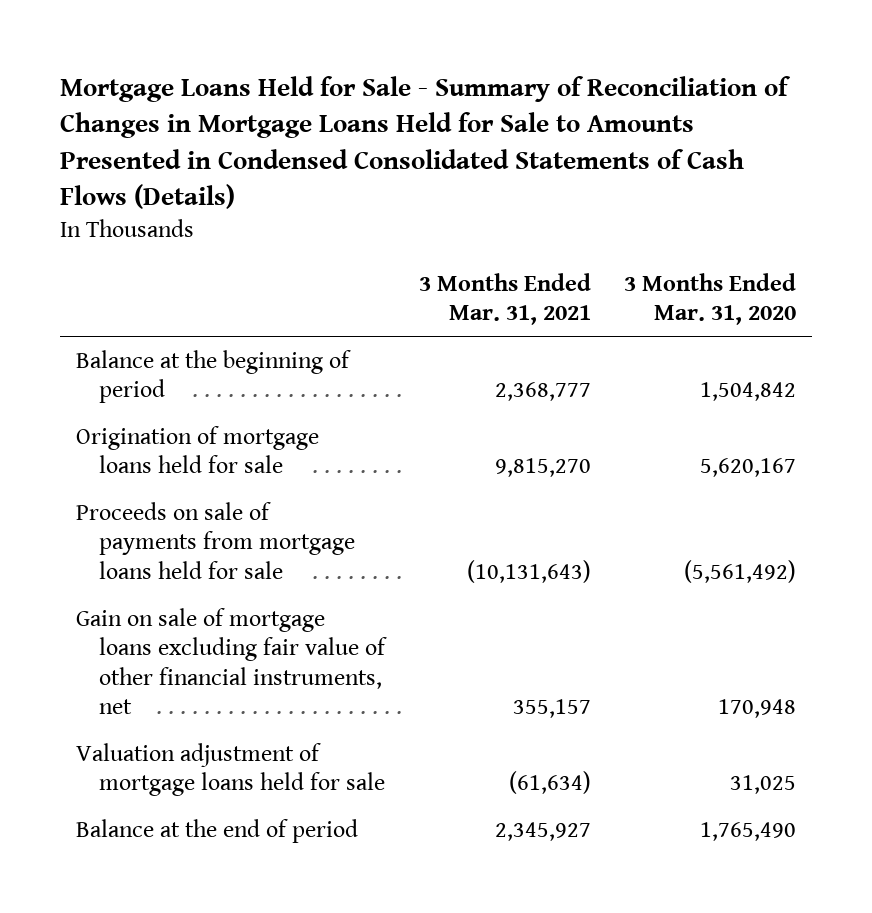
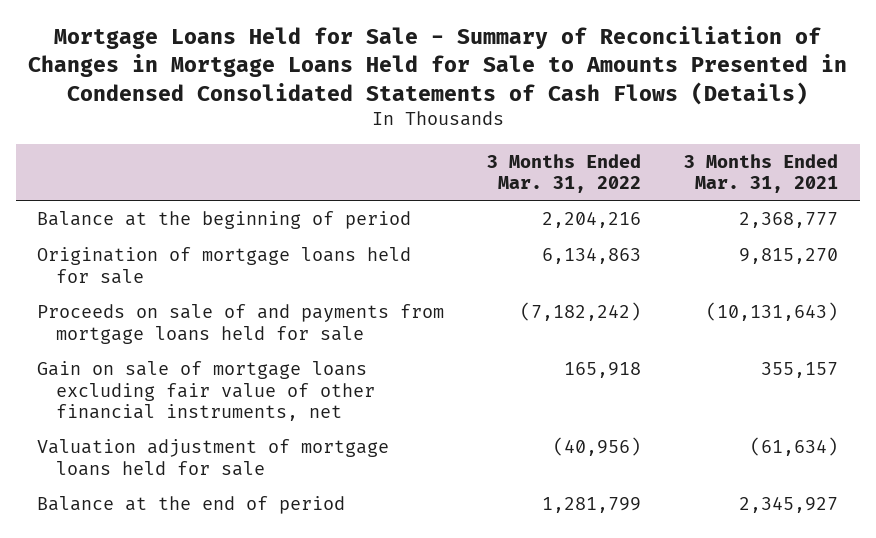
- | 3 Months Ended Mar. 31, 2021 | 3 Months Ended Mar. 31, 2020
+ | 3 Months Ended Mar. 31, 2022 | 3 Months Ended Mar. 31, 2021
- Proceeds on sale of payments from mortgage loans held for sale | (10,131,643) | (5,561,492)
+ Proceeds on sale of and payments from mortgage loans held for sale | (7,182,242) | (10,131,643)

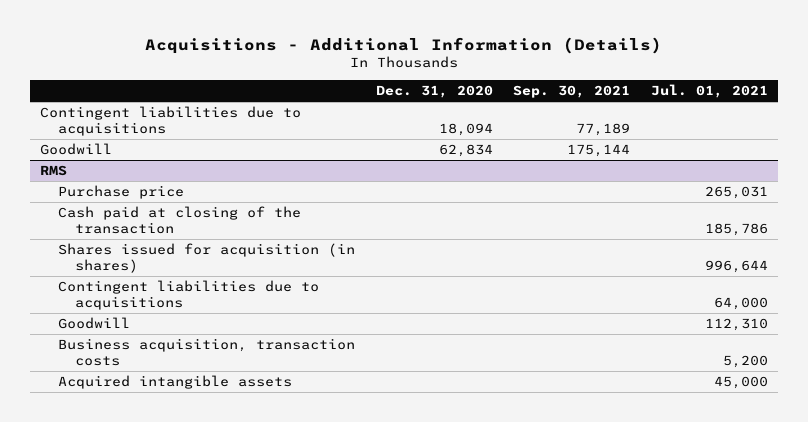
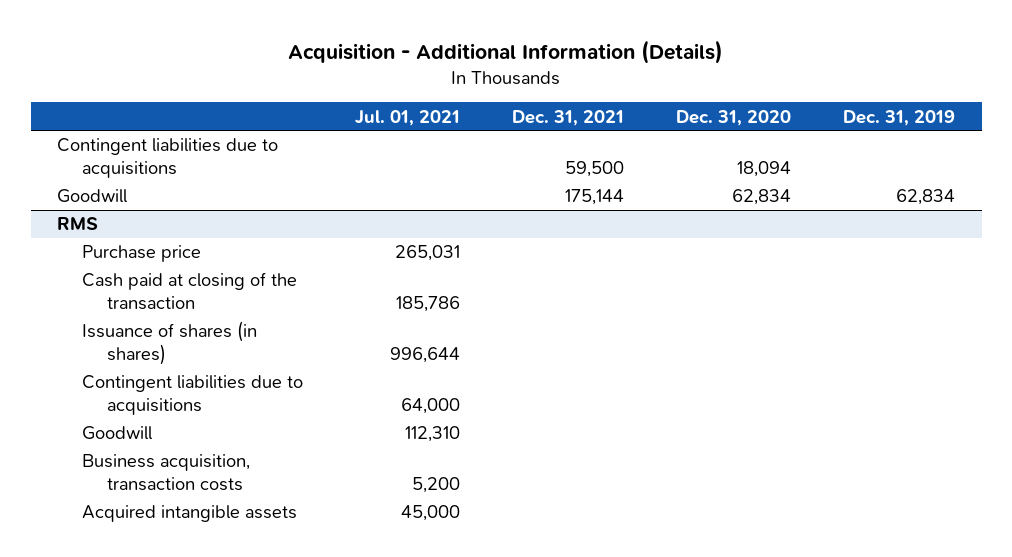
- Acquisitions - Additional Information (Details)
+ Acquisition - Additional Information (Details)
- | Dec. 31, 2020 | Sep. 30, 2021 | Jul. 01, 2021
+ | Jul. 01, 2021 | Dec. 31, 2021 | Dec. 31, 2020 | Dec. 31, 2019
@ RMS
- Shares issued for acquisition (in shares) | | | 996,644
+ Issuance of shares (in shares) | 996,644 | | |

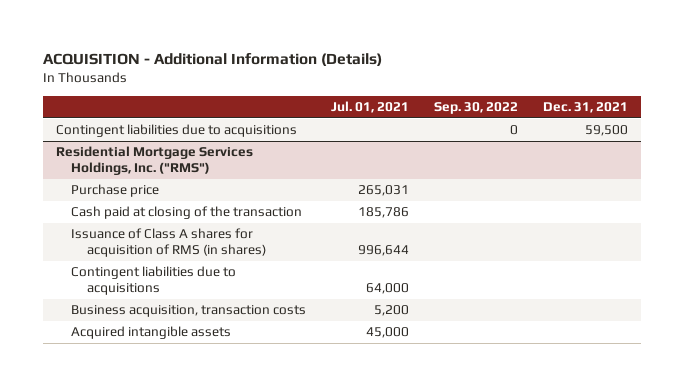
- Acquisition - Additional Information (Details)
+ ACQUISITION - Additional Information (Details)
- | Jul. 01, 2021 | Dec. 31, 2021 | Dec. 31, 2020 | Dec. 31, 2019
+ | Jul. 01, 2021 | Sep. 30, 2022 | Dec. 31, 2021
- Goodwill | | 175,144 | 62,834 | 62,834
- RMS
+ Residential Mortgage Services Holdings, Inc. ("RMS")
- Issuance of shares (in shares) | 996,644 | | |
+ Issuance of Class A shares for acquisition of RMS (in shares) | 996,644 | |
- Goodwill | 112,310 | | |

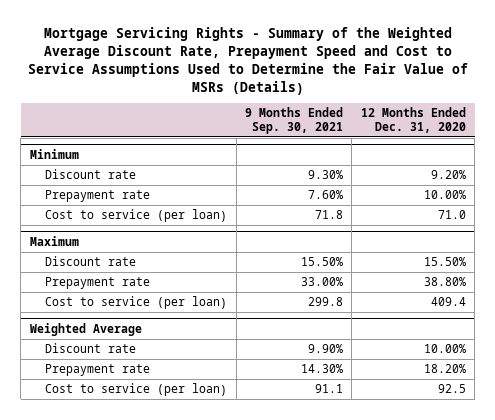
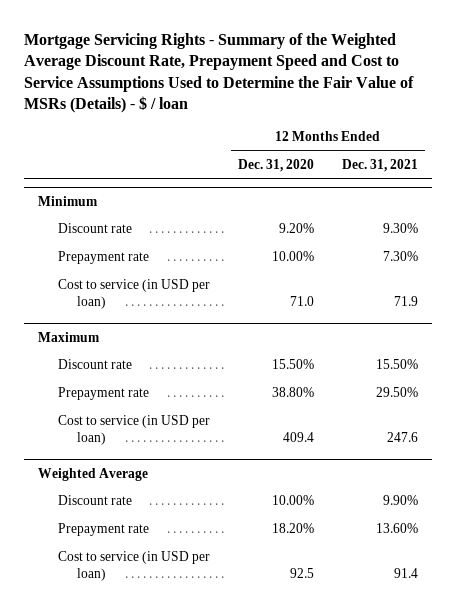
- Mortgage Servicing Rights - Summary of the Weighted Average Discount Rate, Prepayment Speed and Cost to Service Assumptions Used to Determine the Fair Value of MSRs (Details)
+ Mortgage Servicing Rights - Summary of the Weighted Average Discount Rate, Prepayment Speed and Cost to Service Assumptions Used to Determine the Fair Value of MSRs (Details) - $ / loan
- | 9 Months Ended Sep. 30, 2021 | 12 Months Ended Dec. 31, 2020
+ | 12 Months Ended Dec. 31, 2020 | 12 Months Ended Dec. 31, 2021
@ Minimum
- Cost to service (per loan) | 71.8 | 71.0
+ Cost to service (in USD per loan) | 71.0 | 71.9
@ Maximum
- Cost to service (per loan) | 299.8 | 409.4
+ Cost to service (in USD per loan) | 409.4 | 247.6
@ Weighted Average
- Cost to service (per loan) | 91.1 | 92.5
+ Cost to service (in USD per loan) | 92.5 | 91.4

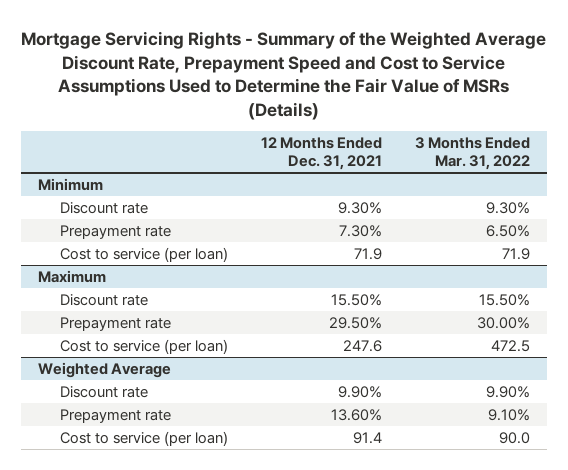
- Mortgage Servicing Rights - Summary of the Weighted Average Discount Rate, Prepayment Speed and Cost to Service Assumptions Used to Determine the Fair Value of MSRs (Details) - $ / loan
+ Mortgage Servicing Rights - Summary of the Weighted Average Discount Rate, Prepayment Speed and Cost to Service Assumptions Used to Determine the Fair Value of MSRs (Details)
- | 12 Months Ended Dec. 31, 2020 | 12 Months Ended Dec. 31, 2021
+ | 12 Months Ended Dec. 31, 2021 | 3 Months Ended Mar. 31, 2022
@ Minimum
- Cost to service (in USD per loan) | 71.0 | 71.9
+ Cost to service (per loan) | 71.9 | 71.9
@ Maximum
- Cost to service (in USD per loan) | 409.4 | 247.6
+ Cost to service (per loan) | 247.6 | 472.5
@ Weighted Average
- Cost to service (in USD per loan) | 92.5 | 91.4
+ Cost to service (per loan) | 91.4 | 90.0

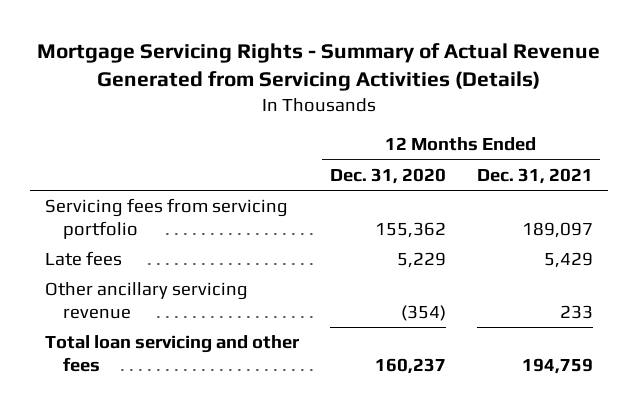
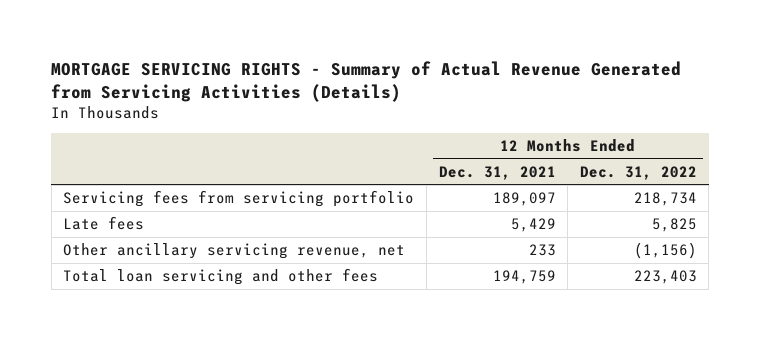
- Mortgage Servicing Rights - Summary of Actual Revenue Generated from Servicing Activities (Details)
+ MORTGAGE SERVICING RIGHTS - Summary of Actual Revenue Generated from Servicing Activities (Details)
- | 12 Months Ended Dec. 31, 2020 | 12 Months Ended Dec. 31, 2021
+ | 12 Months Ended Dec. 31, 2021 | 12 Months Ended Dec. 31, 2022
- Other ancillary servicing revenue | (354) | 233
+ Other ancillary servicing revenue, net | 233 | (1,156)

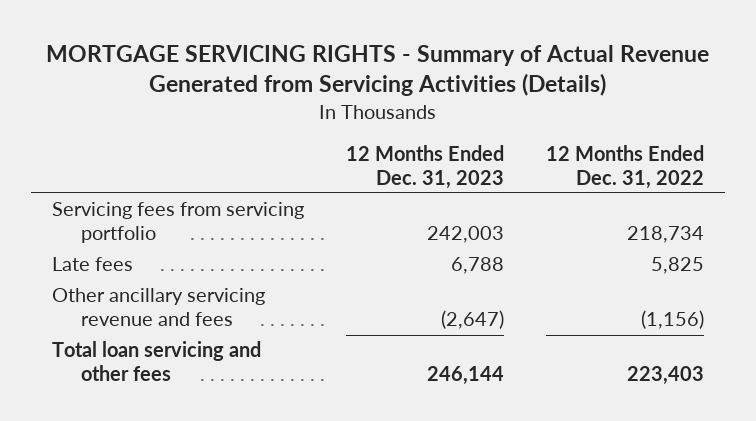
- | 12 Months Ended Dec. 31, 2021 | 12 Months Ended Dec. 31, 2022
+ | 12 Months Ended Dec. 31, 2023 | 12 Months Ended Dec. 31, 2022
- Other ancillary servicing revenue, net | 233 | (1,156)
+ Other ancillary servicing revenue and fees | (2,647) | (1,156)

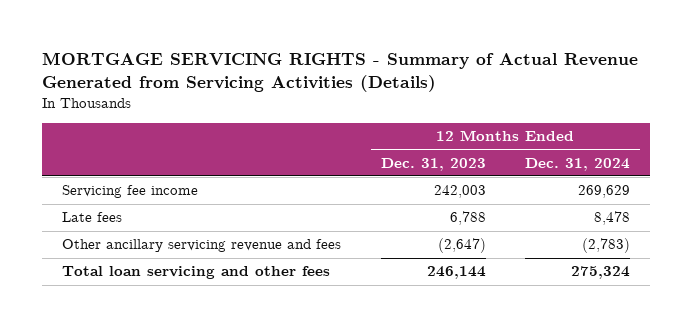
- | 12 Months Ended Dec. 31, 2023 | 12 Months Ended Dec. 31, 2022
+ | 12 Months Ended Dec. 31, 2023 | 12 Months Ended Dec. 31, 2024
- Servicing fees from servicing portfolio | 242,003 | 218,734
+ Servicing fee income | 242,003 | 269,629

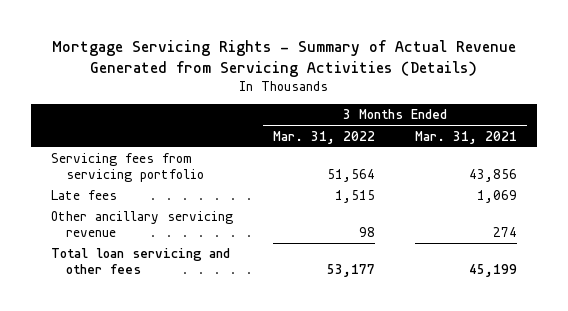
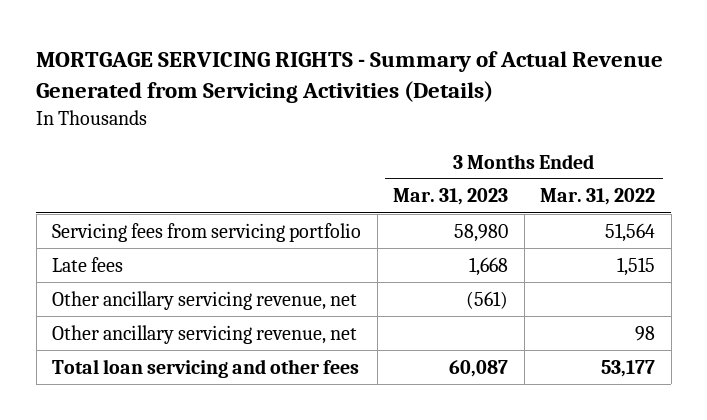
- Mortgage Servicing Rights - Summary of Actual Revenue Generated from Servicing Activities (Details)
+ MORTGAGE SERVICING RIGHTS - Summary of Actual Revenue Generated from Servicing Activities (Details)
- | 3 Months Ended Mar. 31, 2022 | 3 Months Ended Mar. 31, 2021
+ | 3 Months Ended Mar. 31, 2023 | 3 Months Ended Mar. 31, 2022
- Other ancillary servicing revenue | 98 | 274
+ Other ancillary servicing revenue, net | (561) |
+ Other ancillary servicing revenue, net | | 98

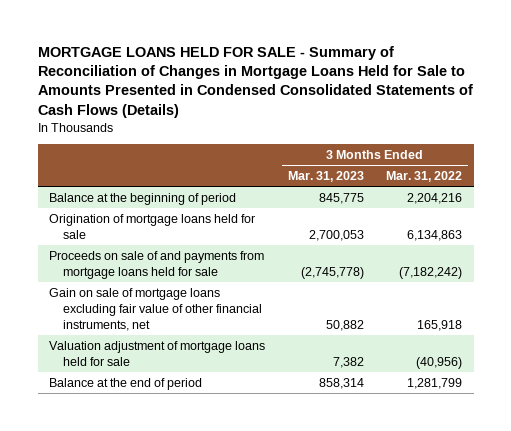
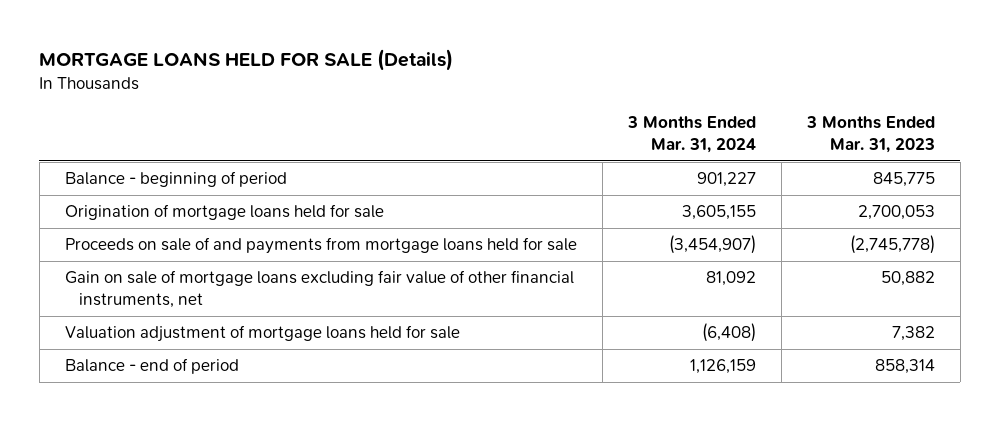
- MORTGAGE LOANS HELD FOR SALE - Summary of Reconciliation of Changes in Mortgage Loans Held for Sale to Amounts Presented in Condensed Consolidated Statements of Cash Flows (Details)
+ MORTGAGE LOANS HELD FOR SALE (Details)
- | 3 Months Ended Mar. 31, 2023 | 3 Months Ended Mar. 31, 2022
+ | 3 Months Ended Mar. 31, 2024 | 3 Months Ended Mar. 31, 2023
- Balance at the beginning of period | 845,775 | 2,204,216
+ Balance - beginning of period | 901,227 | 845,775
- Balance at the end of period | 858,314 | 1,281,799
+ Balance - end of period | 1,126,159 | 858,314

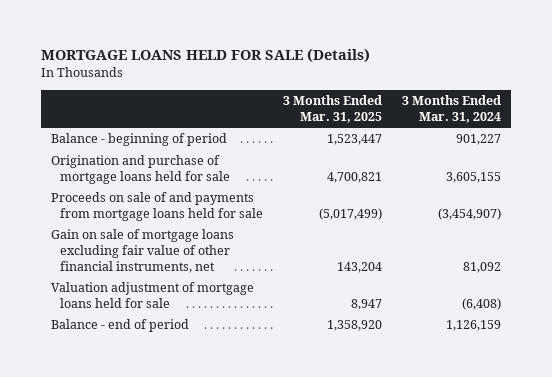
- | 3 Months Ended Mar. 31, 2024 | 3 Months Ended Mar. 31, 2023
+ | 3 Months Ended Mar. 31, 2025 | 3 Months Ended Mar. 31, 2024
- Origination of mortgage loans held for sale | 3,605,155 | 2,700,053
+ Origination and purchase of mortgage loans held for sale | 4,700,821 | 3,605,155

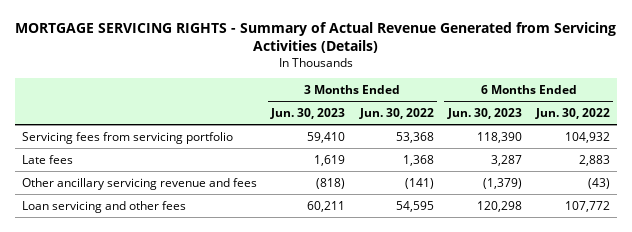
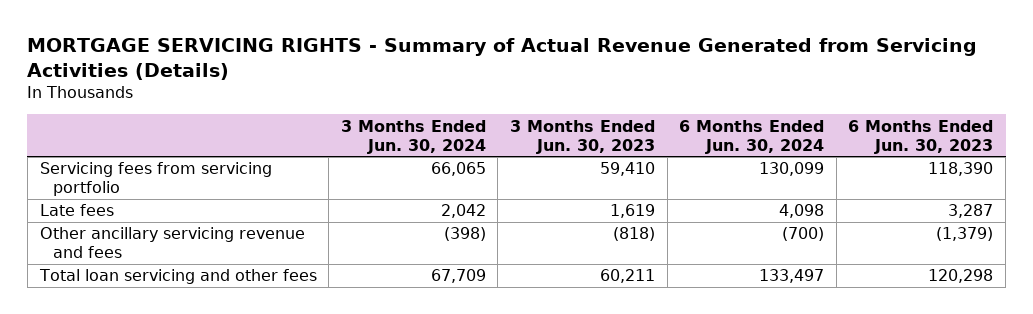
- | 3 Months Ended Jun. 30, 2023 | 3 Months Ended Jun. 30, 2022 | 6 Months Ended Jun. 30, 2023 | 6 Months Ended Jun. 30, 2022
+ | 3 Months Ended Jun. 30, 2024 | 3 Months Ended Jun. 30, 2023 | 6 Months Ended Jun. 30, 2024 | 6 Months Ended Jun. 30, 2023
- Loan servicing and other fees | 60,211 | 54,595 | 120,298 | 107,772
+ Total loan servicing and other fees | 67,709 | 60,211 | 133,497 | 120,298

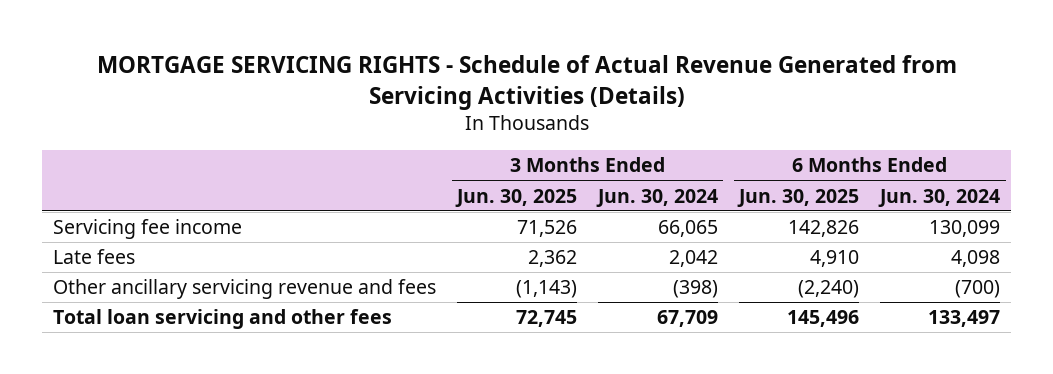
- MORTGAGE SERVICING RIGHTS - Summary of Actual Revenue Generated from Servicing Activities (Details)
+ MORTGAGE SERVICING RIGHTS - Schedule of Actual Revenue Generated from Servicing Activities (Details)
- | 3 Months Ended Jun. 30, 2024 | 3 Months Ended Jun. 30, 2023 | 6 Months Ended Jun. 30, 2024 | 6 Months Ended Jun. 30, 2023
+ | 3 Months Ended Jun. 30, 2025 | 3 Months Ended Jun. 30, 2024 | 6 Months Ended Jun. 30, 2025 | 6 Months Ended Jun. 30, 2024
- Servicing fees from servicing portfolio | 66,065 | 59,410 | 130,099 | 118,390
+ Servicing fee income | 71,526 | 66,065 | 142,826 | 130,099

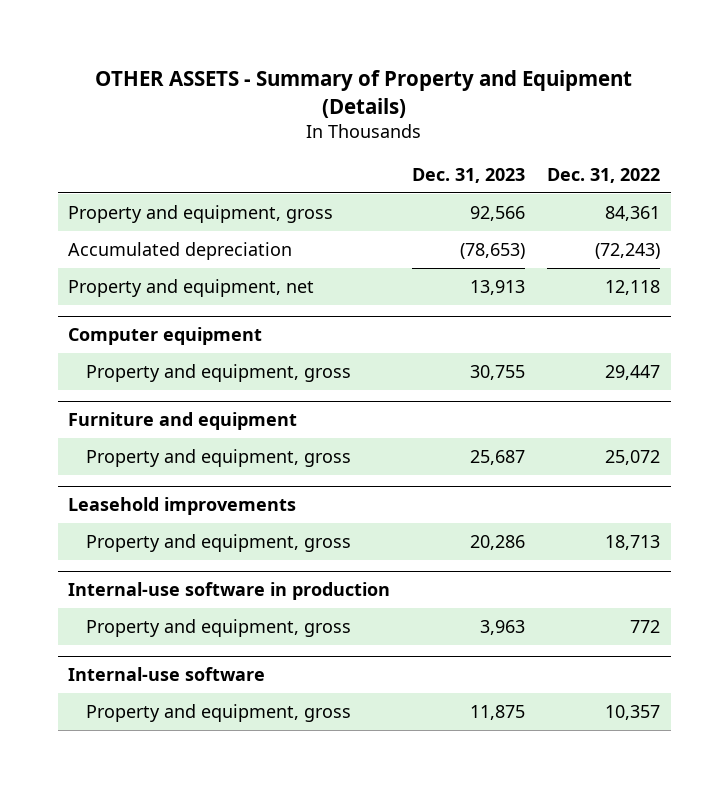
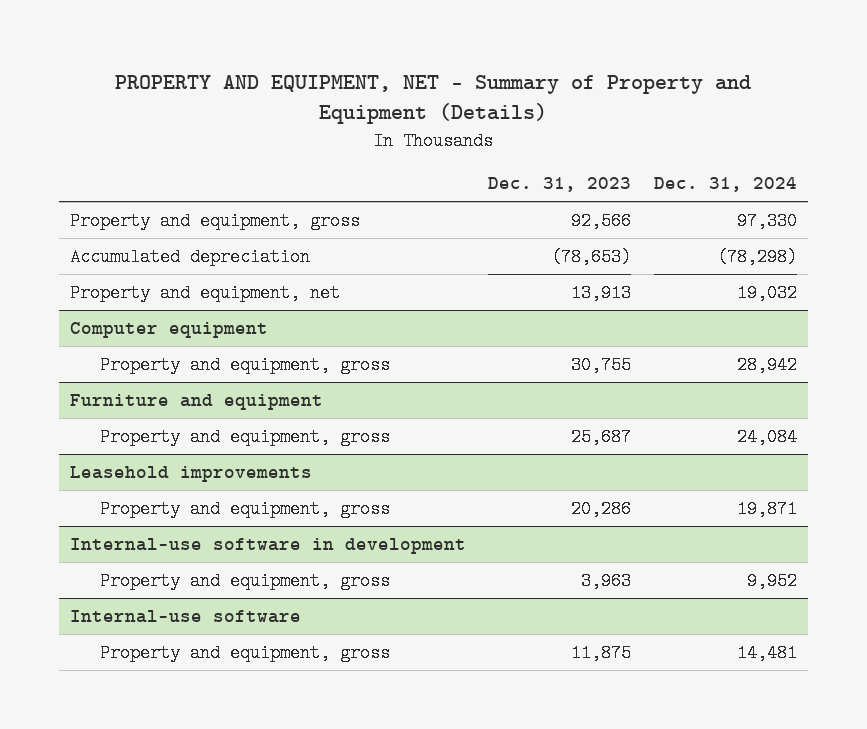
- OTHER ASSETS - Summary of Property and Equipment (Details)
+ PROPERTY AND EQUIPMENT, NET - Summary of Property and Equipment (Details)
- | Dec. 31, 2023 | Dec. 31, 2022
+ | Dec. 31, 2023 | Dec. 31, 2024
- Internal-use software in production
+ Internal-use software in development

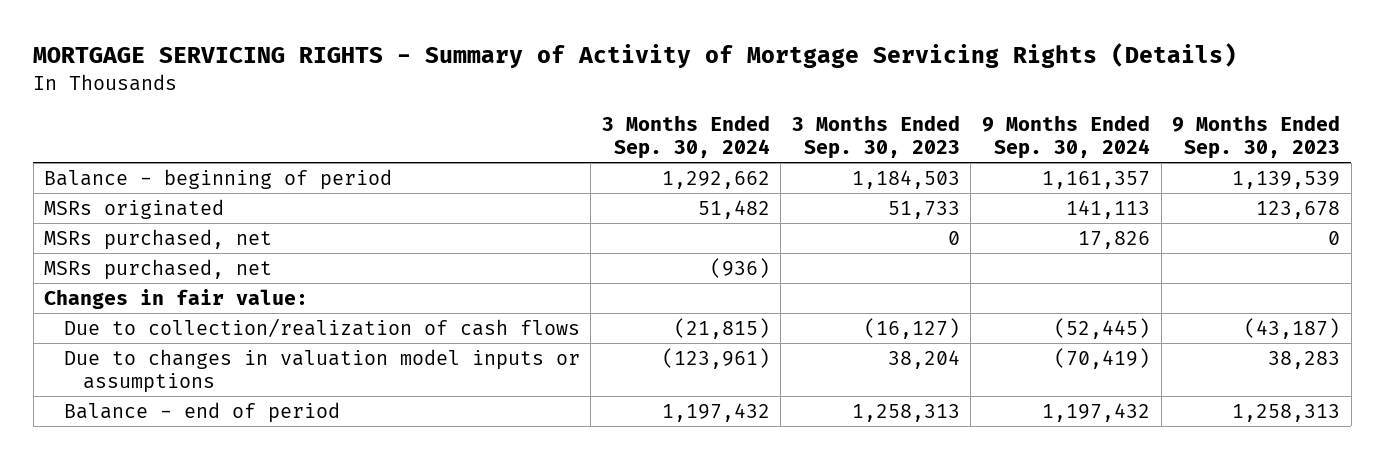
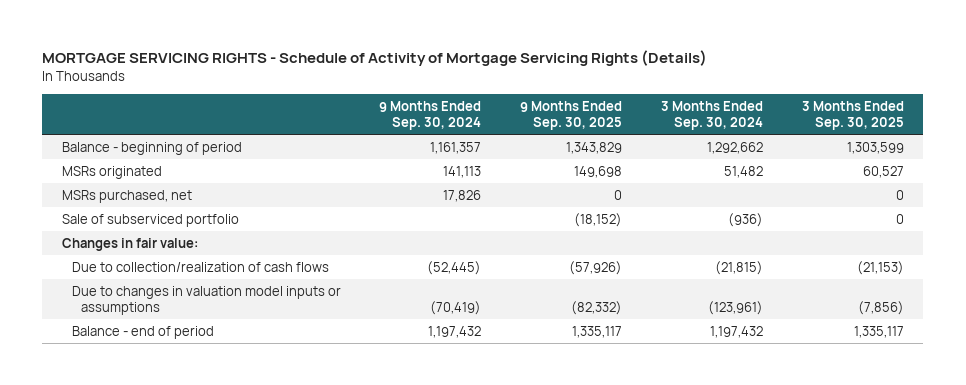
- MORTGAGE SERVICING RIGHTS - Summary of Activity of Mortgage Servicing Rights (Details)
+ MORTGAGE SERVICING RIGHTS - Schedule of Activity of Mortgage Servicing Rights (Details)
- | 3 Months Ended Sep. 30, 2024 | 3 Months Ended Sep. 30, 2023 | 9 Months Ended Sep. 30, 2024 | 9 Months Ended Sep. 30, 2023
+ | 9 Months Ended Sep. 30, 2024 | 9 Months Ended Sep. 30, 2025 | 3 Months Ended Sep. 30, 2024 | 3 Months Ended Sep. 30, 2025
- MSRs purchased, net | (936) | | |
+ Sale of subserviced portfolio | | (18,152) | (936) | 0

